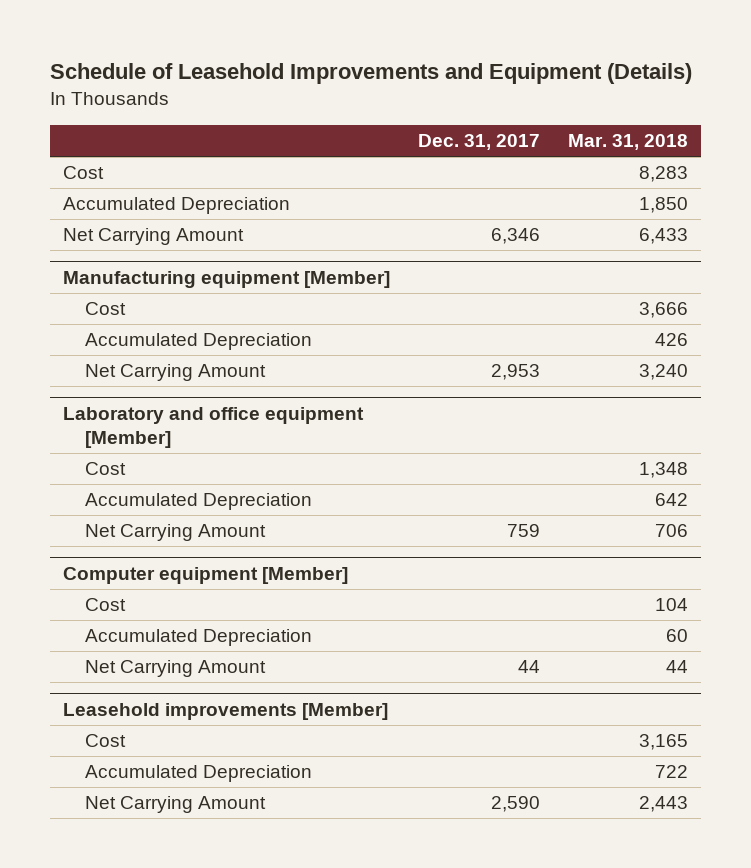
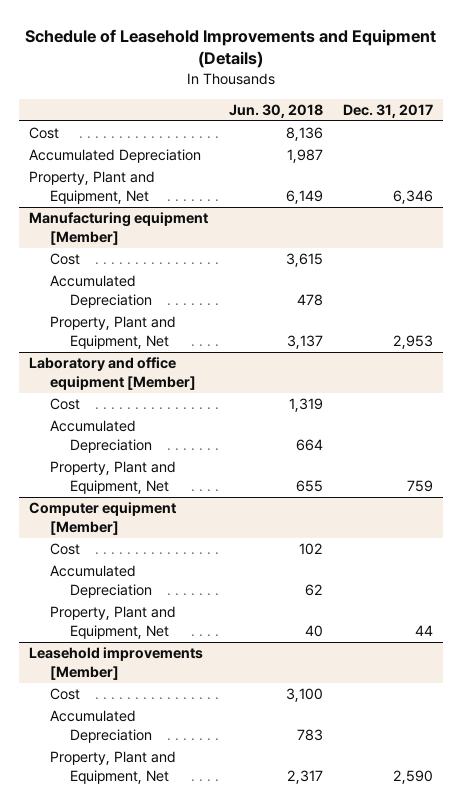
- | Dec. 31, 2017 | Mar. 31, 2018
+ | Jun. 30, 2018 | Dec. 31, 2017
- Net Carrying Amount | 6,346 | 6,433
+ Property, Plant and Equipment, Net | 6,149 | 6,346
@ Manufacturing equipment [Member]
- Net Carrying Amount | 2,953 | 3,240
+ Property, Plant and Equipment, Net | 3,137 | 2,953
@ Laboratory and office equipment [Member]
- Net Carrying Amount | 759 | 706
+ Property, Plant and Equipment, Net | 655 | 759
@ Computer equipment [Member]
- Net Carrying Amount | 44 | 44
+ Property, Plant and Equipment, Net | 40 | 44
@ Leasehold improvements [Member]
- Net Carrying Amount | 2,590 | 2,443
+ Property, Plant and Equipment, Net | 2,317 | 2,590

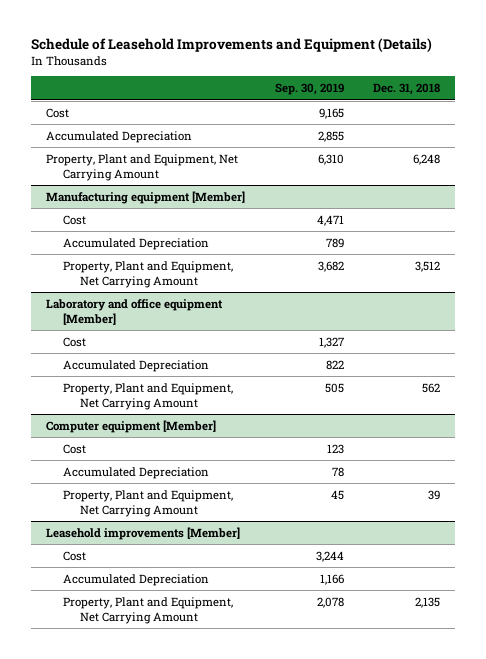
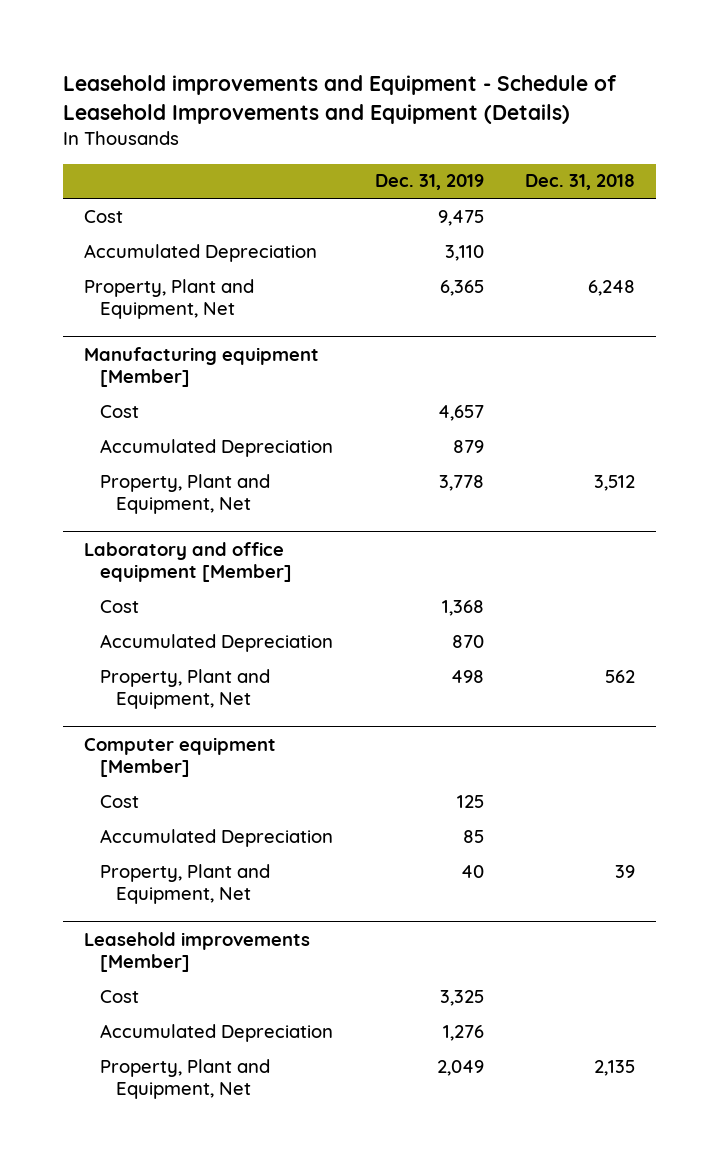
- Schedule of Leasehold Improvements and Equipment (Details)
+ Leasehold improvements and Equipment - Schedule of Leasehold Improvements and Equipment (Details)
- | Sep. 30, 2019 | Dec. 31, 2018
+ | Dec. 31, 2019 | Dec. 31, 2018
- Property, Plant and Equipment, Net Carrying Amount | 6,310 | 6,248
+ Property, Plant and Equipment, Net | 6,365 | 6,248
@ Manufacturing equipment [Member]
- Property, Plant and Equipment, Net Carrying Amount | 3,682 | 3,512
+ Property, Plant and Equipment, Net | 3,778 | 3,512
@ Laboratory and office equipment [Member]
- Property, Plant and Equipment, Net Carrying Amount | 505 | 562
+ Property, Plant and Equipment, Net | 498 | 562
@ Computer equipment [Member]
- Property, Plant and Equipment, Net Carrying Amount | 45 | 39
+ Property, Plant and Equipment, Net | 40 | 39
@ Leasehold improvements [Member]
- Property, Plant and Equipment, Net Carrying Amount | 2,078 | 2,135
+ Property, Plant and Equipment, Net | 2,049 | 2,135

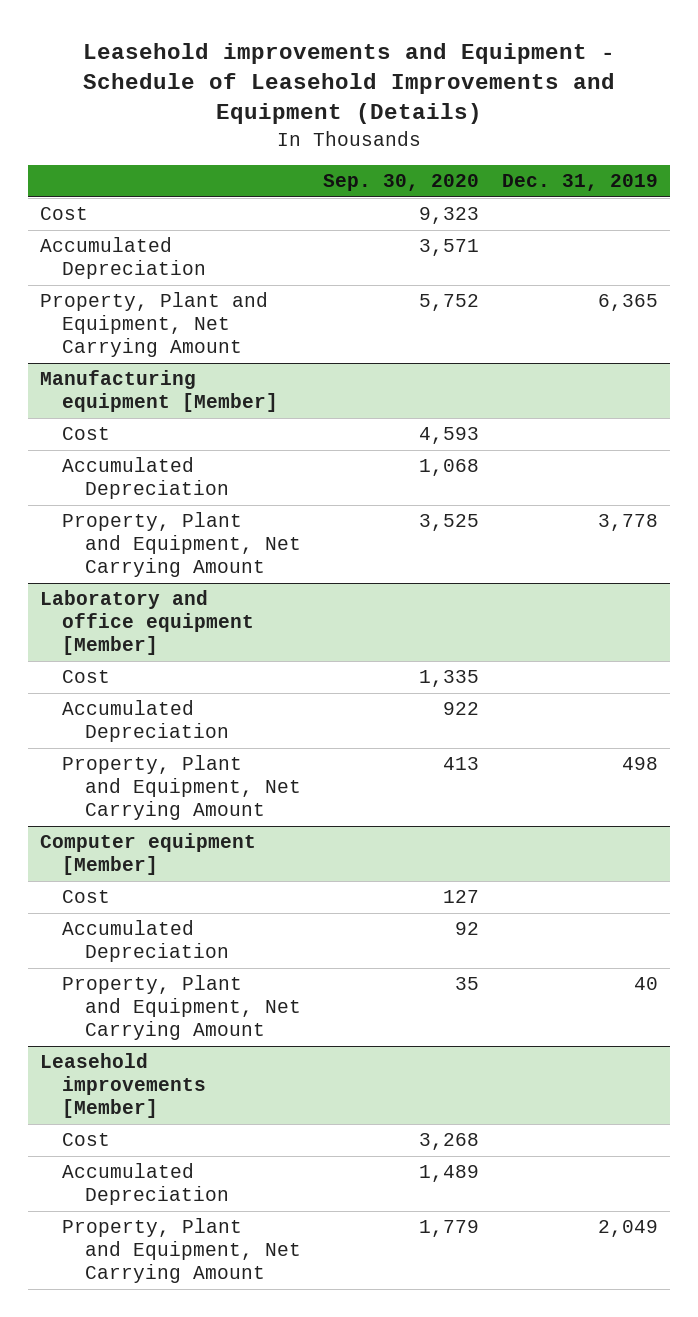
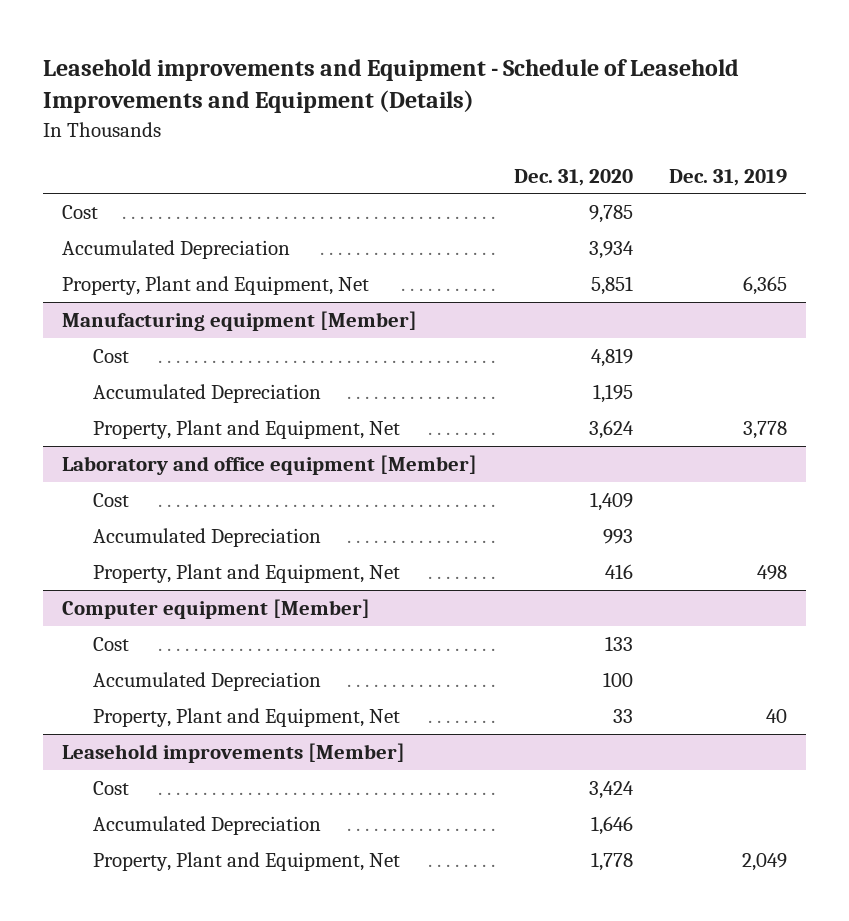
- | Sep. 30, 2020 | Dec. 31, 2019
+ | Dec. 31, 2020 | Dec. 31, 2019
- Property, Plant and Equipment, Net Carrying Amount | 5,752 | 6,365
+ Property, Plant and Equipment, Net | 5,851 | 6,365
@ Manufacturing equipment [Member]
- Property, Plant and Equipment, Net Carrying Amount | 3,525 | 3,778
+ Property, Plant and Equipment, Net | 3,624 | 3,778
@ Laboratory and office equipment [Member]
- Property, Plant and Equipment, Net Carrying Amount | 413 | 498
+ Property, Plant and Equipment, Net | 416 | 498
@ Computer equipment [Member]
- Property, Plant and Equipment, Net Carrying Amount | 35 | 40
+ Property, Plant and Equipment, Net | 33 | 40
@ Leasehold improvements [Member]
- Property, Plant and Equipment, Net Carrying Amount | 1,779 | 2,049
+ Property, Plant and Equipment, Net | 1,778 | 2,049

